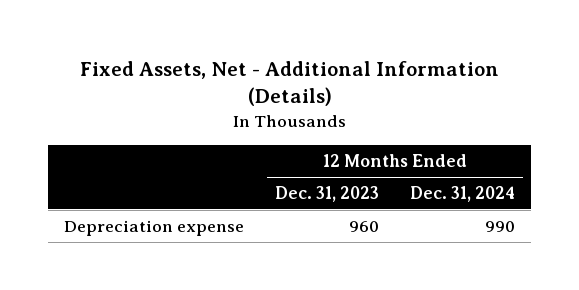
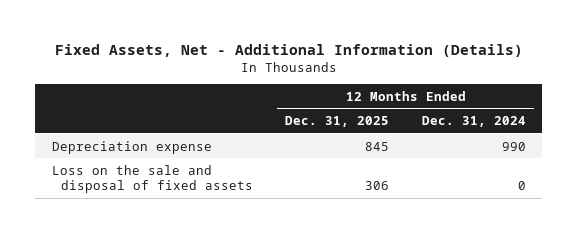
- | 12 Months Ended Dec. 31, 2023 | 12 Months Ended Dec. 31, 2024
+ | 12 Months Ended Dec. 31, 2025 | 12 Months Ended Dec. 31, 2024
+ Loss on the sale and disposal of fixed assets | 306 | 0

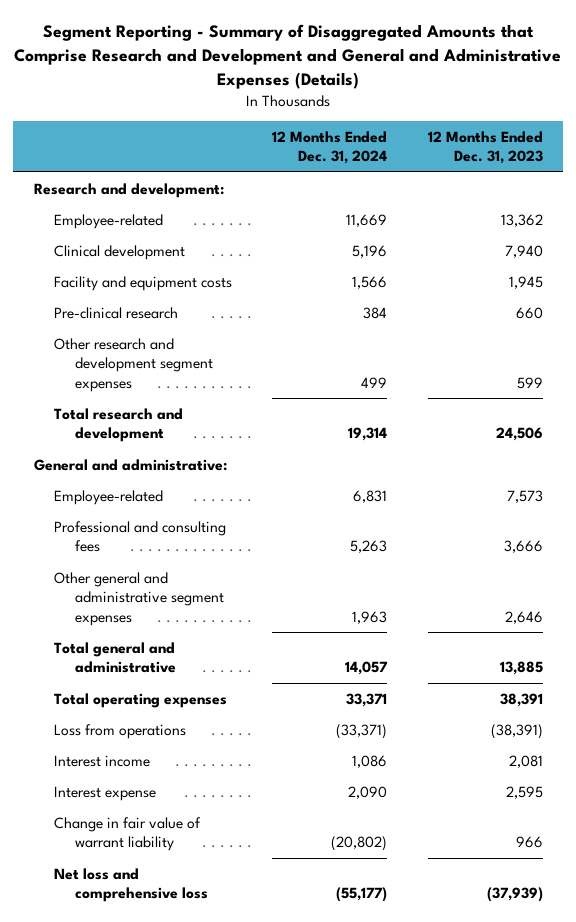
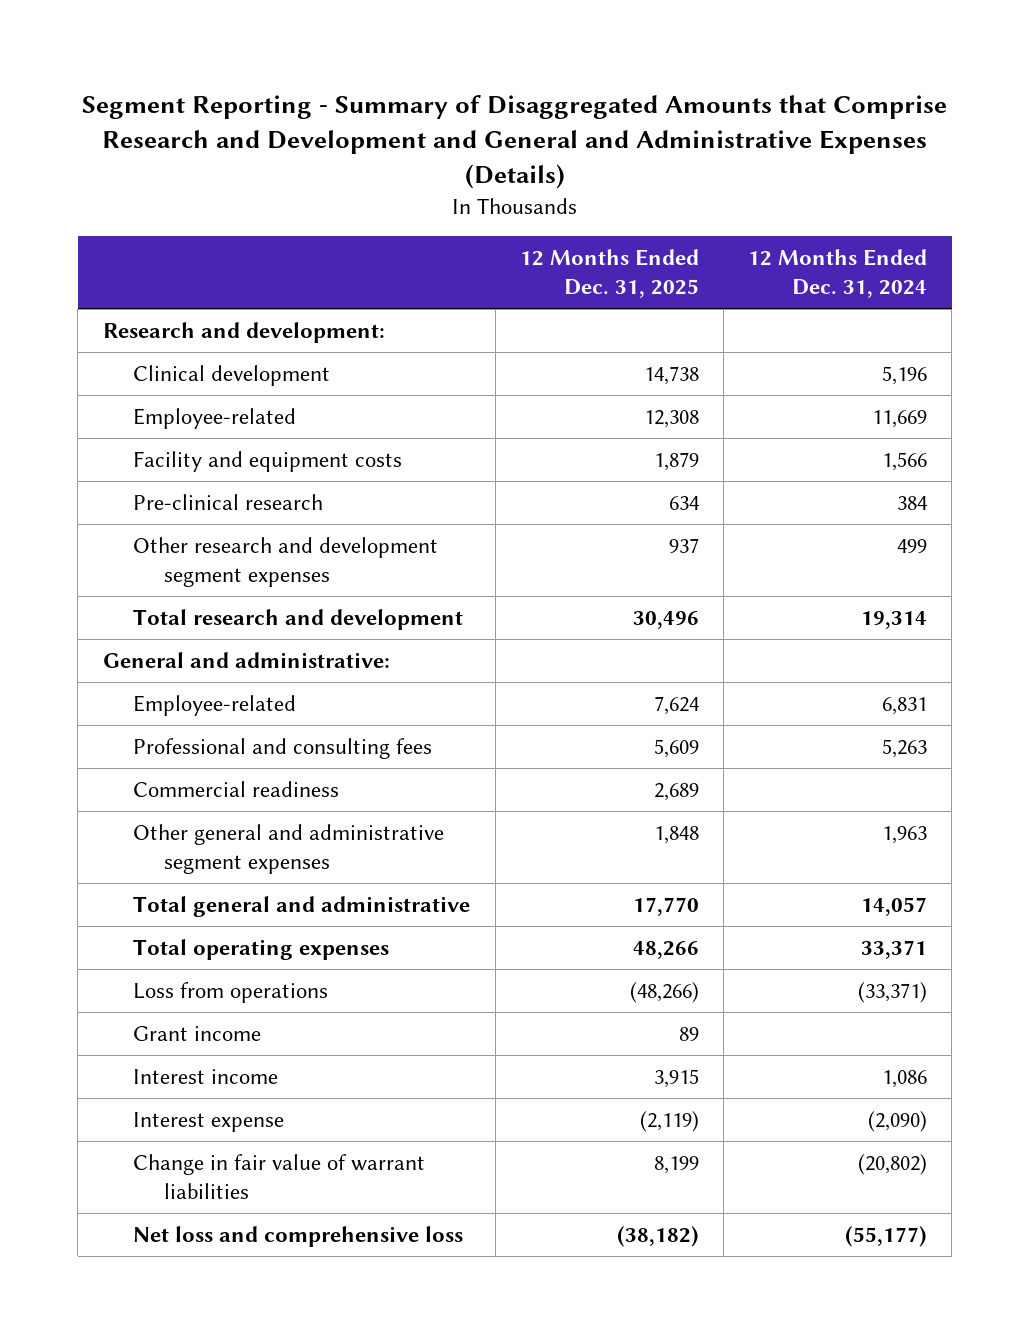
- | 12 Months Ended Dec. 31, 2024 | 12 Months Ended Dec. 31, 2023
+ | 12 Months Ended Dec. 31, 2025 | 12 Months Ended Dec. 31, 2024
moved down: Employee-related | 12,308 | 11,669
+ Commercial readiness | 2,689 |
+ Grant income | 89 |
- Interest expense | 2,090 | 2,595
- Change in fair value of warrant liability | (20,802) | 966
+ Interest expense | (2,119) | (2,090)
+ Change in fair value of warrant liabilities | 8,199 | (20,802)

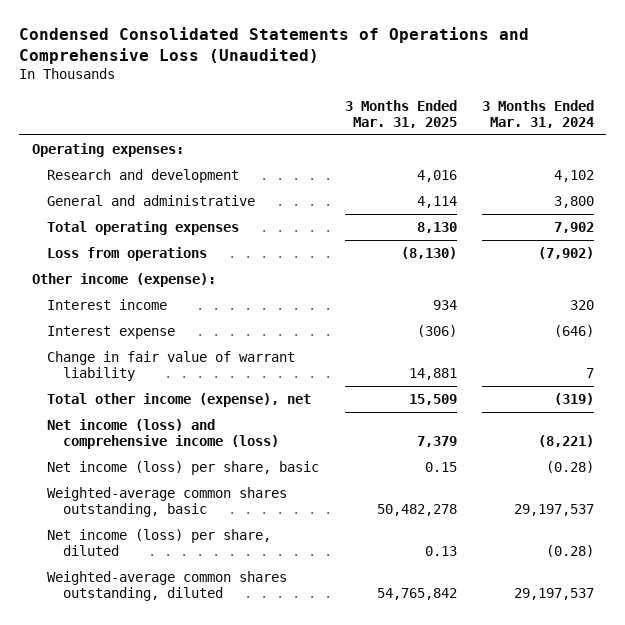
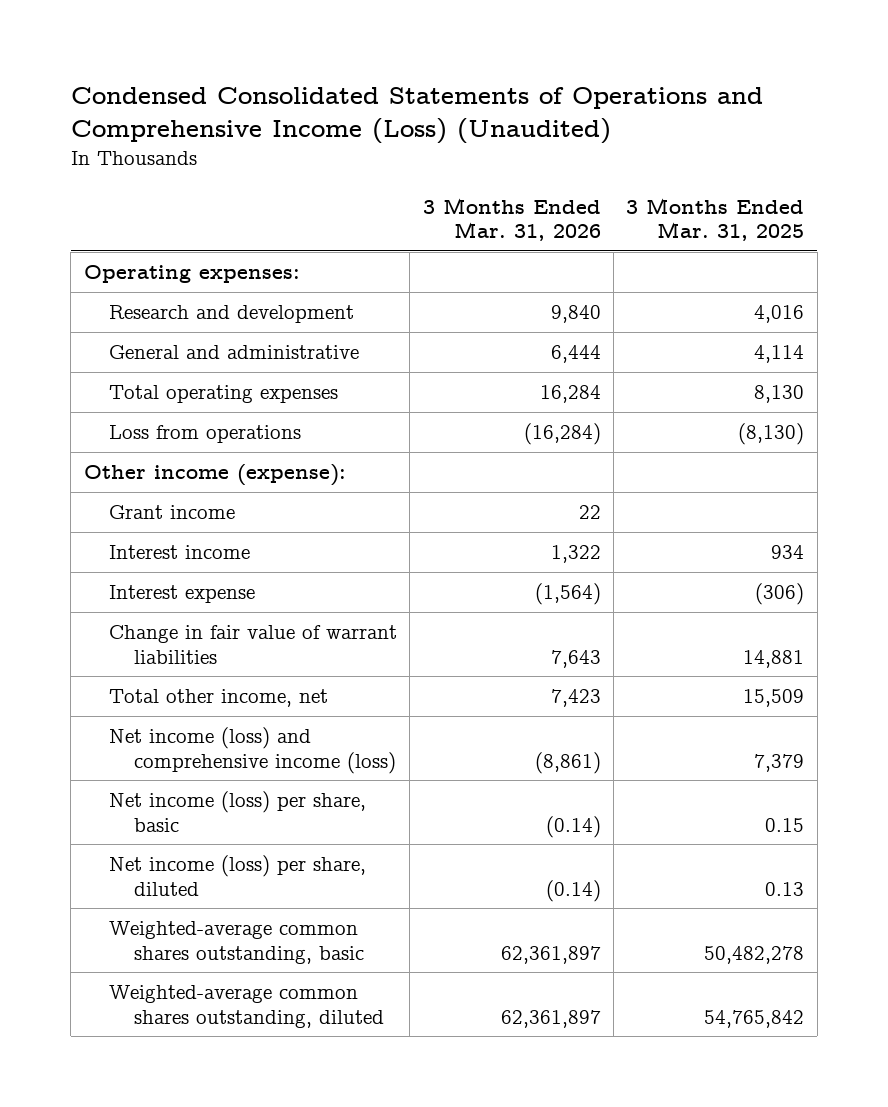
- Condensed Consolidated Statements of Operations and Comprehensive Loss (Unaudited)
+ Condensed Consolidated Statements of Operations and Comprehensive Income (Loss) (Unaudited)
- | 3 Months Ended Mar. 31, 2025 | 3 Months Ended Mar. 31, 2024
+ | 3 Months Ended Mar. 31, 2026 | 3 Months Ended Mar. 31, 2025
+ Grant income | 22 |
- Change in fair value of warrant liability | 14,881 | 7
- Total other income (expense), net | 15,509 | (319)
+ Change in fair value of warrant liabilities | 7,643 | 14,881
+ Total other income, net | 7,423 | 15,509
moved down: Weighted-average common shares outstanding, basic | 62,361,897 | 50,482,278

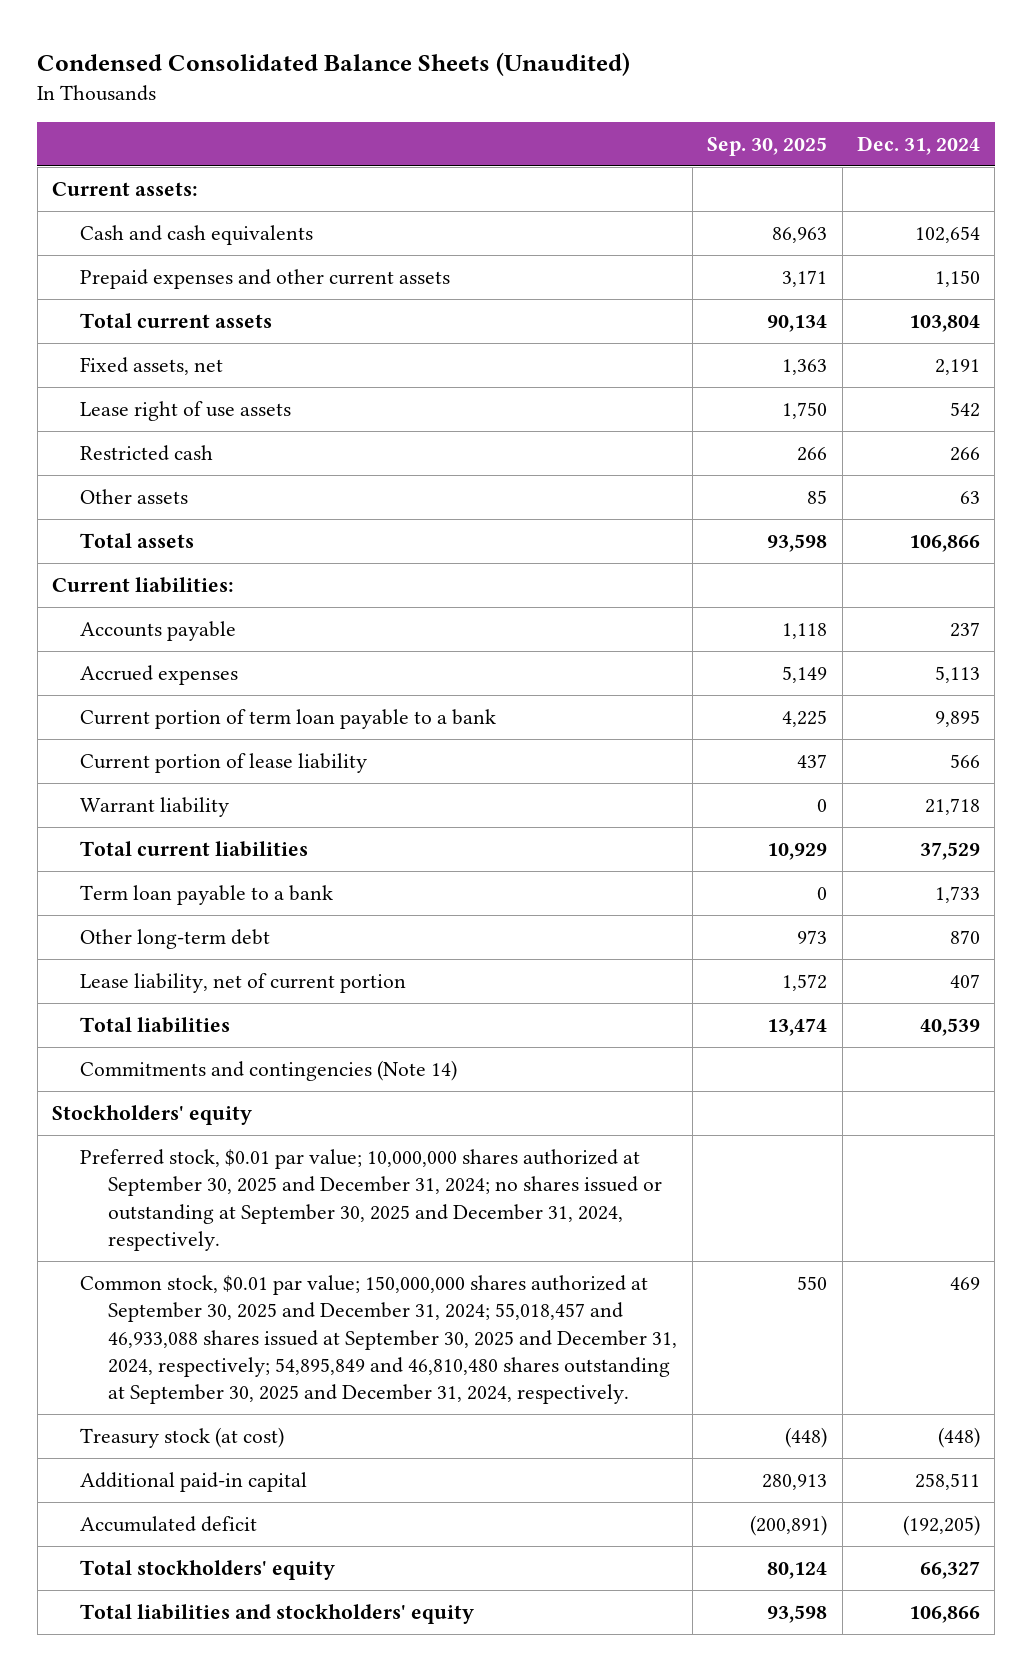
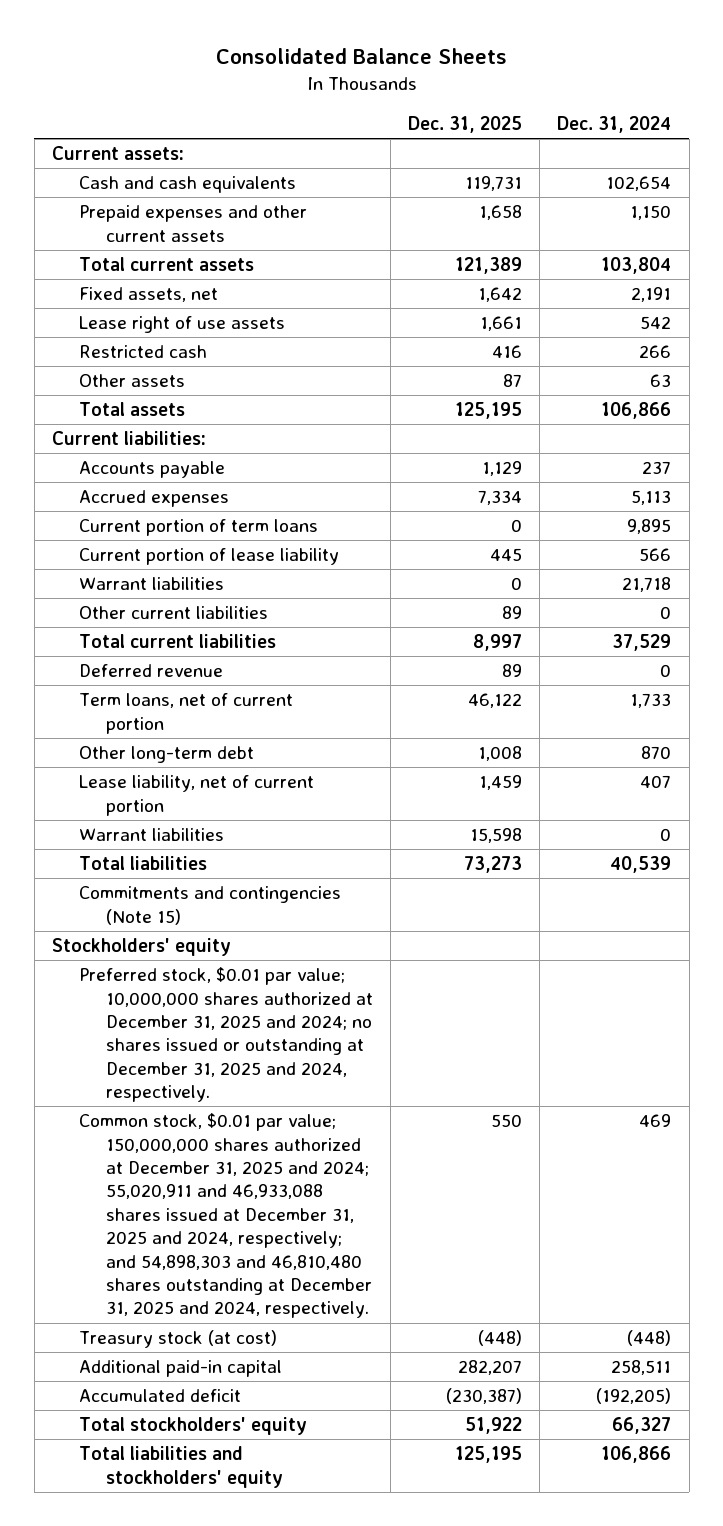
- Condensed Consolidated Balance Sheets (Unaudited)
+ Consolidated Balance Sheets
- | Sep. 30, 2025 | Dec. 31, 2024
+ | Dec. 31, 2025 | Dec. 31, 2024
- Current portion of term loan payable to a bank | 4,225 | 9,895
+ Current portion of term loans | 0 | 9,895
- Warrant liability | 0 | 21,718
+ Warrant liabilities | 0 | 21,718
+ Other current liabilities | 89 | 0
- Term loan payable to a bank | 0 | 1,733
+ Deferred revenue | 89 | 0
+ Term loans, net of current portion | 46,122 | 1,733
+ Warrant liabilities | 15,598 | 0
- Commitments and contingencies (Note 14)
+ Commitments and contingencies (Note 15)
- Preferred stock, $0.01 par value; 10,000,000 shares authorized at September 30, 2025 and December 31, 2024; no shares issued or outstanding at September 30, 2025 and December 31, 2024, respectively.
- Common stock, $0.01 par value; 150,000,000 shares authorized at September 30, 2025 and December 31, 2024; 55,018,457 and 46,933,088 shares issued at September 30, 2025 and December 31, 2024, respectively; 54,895,849 and 46,810,480 shares outstanding at September 30, 2025 and December 31, 2024, respectively. | 550 | 469
+ Preferred stock, $0.01 par value; 10,000,000 shares authorized at December 31, 2025 and 2024; no shares issued or outstanding at December 31, 2025 and 2024, respectively.
+ Common stock, $0.01 par value; 150,000,000 shares authorized at December 31, 2025 and 2024; 55,020,911 and 46,933,088 shares issued at December 31, 2025 and 2024, respectively; and 54,898,303 and 46,810,480 shares outstanding at December 31, 2025 and 2024, respectively. | 550 | 469

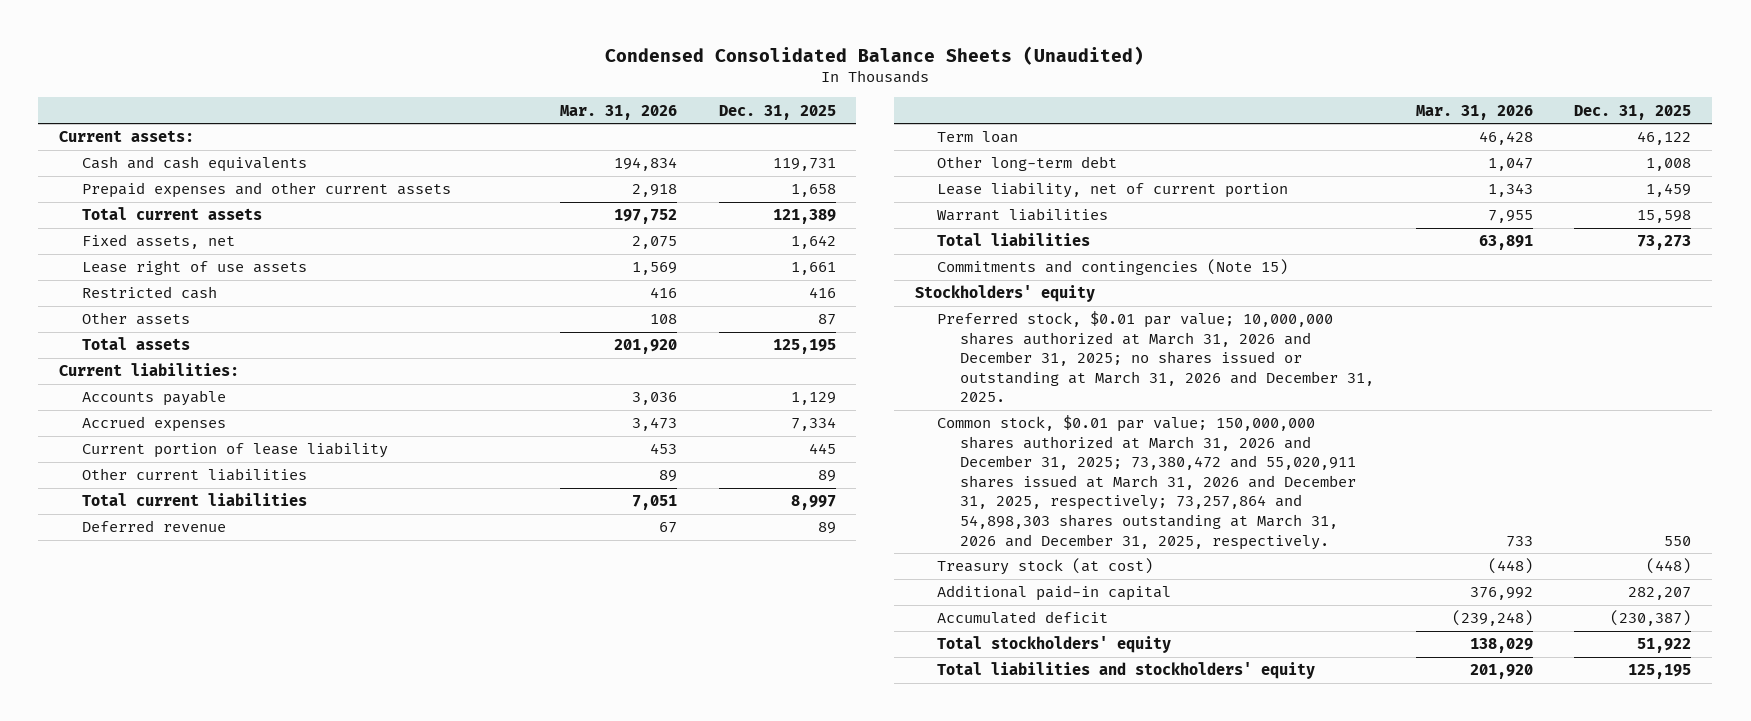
- Consolidated Balance Sheets
+ Condensed Consolidated Balance Sheets (Unaudited)
- | Dec. 31, 2025 | Dec. 31, 2024
+ | Mar. 31, 2026 | Dec. 31, 2025
- Current portion of term loans | 0 | 9,895
- Warrant liabilities | 0 | 21,718
- Term loans, net of current portion | 46,122 | 1,733
+ Term loan | 46,428 | 46,122
- Preferred stock, $0.01 par value; 10,000,000 shares authorized at December 31, 2025 and 2024; no shares issued or outstanding at December 31, 2025 and 2024, respectively.
- Common stock, $0.01 par value; 150,000,000 shares authorized at December 31, 2025 and 2024; 55,020,911 and 46,933,088 shares issued at December 31, 2025 and 2024, respectively; and 54,898,303 and 46,810,480 shares outstanding at December 31, 2025 and 2024, respectively. | 550 | 469
+ Preferred stock, $0.01 par value; 10,000,000 shares authorized at March 31, 2026 and December 31, 2025; no shares issued or outstanding at March 31, 2026 and December 31, 2025.
+ Common stock, $0.01 par value; 150,000,000 shares authorized at March 31, 2026 and December 31, 2025; 73,380,472 and 55,020,911 shares issued at March 31, 2026 and December 31, 2025, respectively; 73,257,864 and 54,898,303 shares outstanding at March 31, 2026 and December 31, 2025, respectively. | 733 | 550

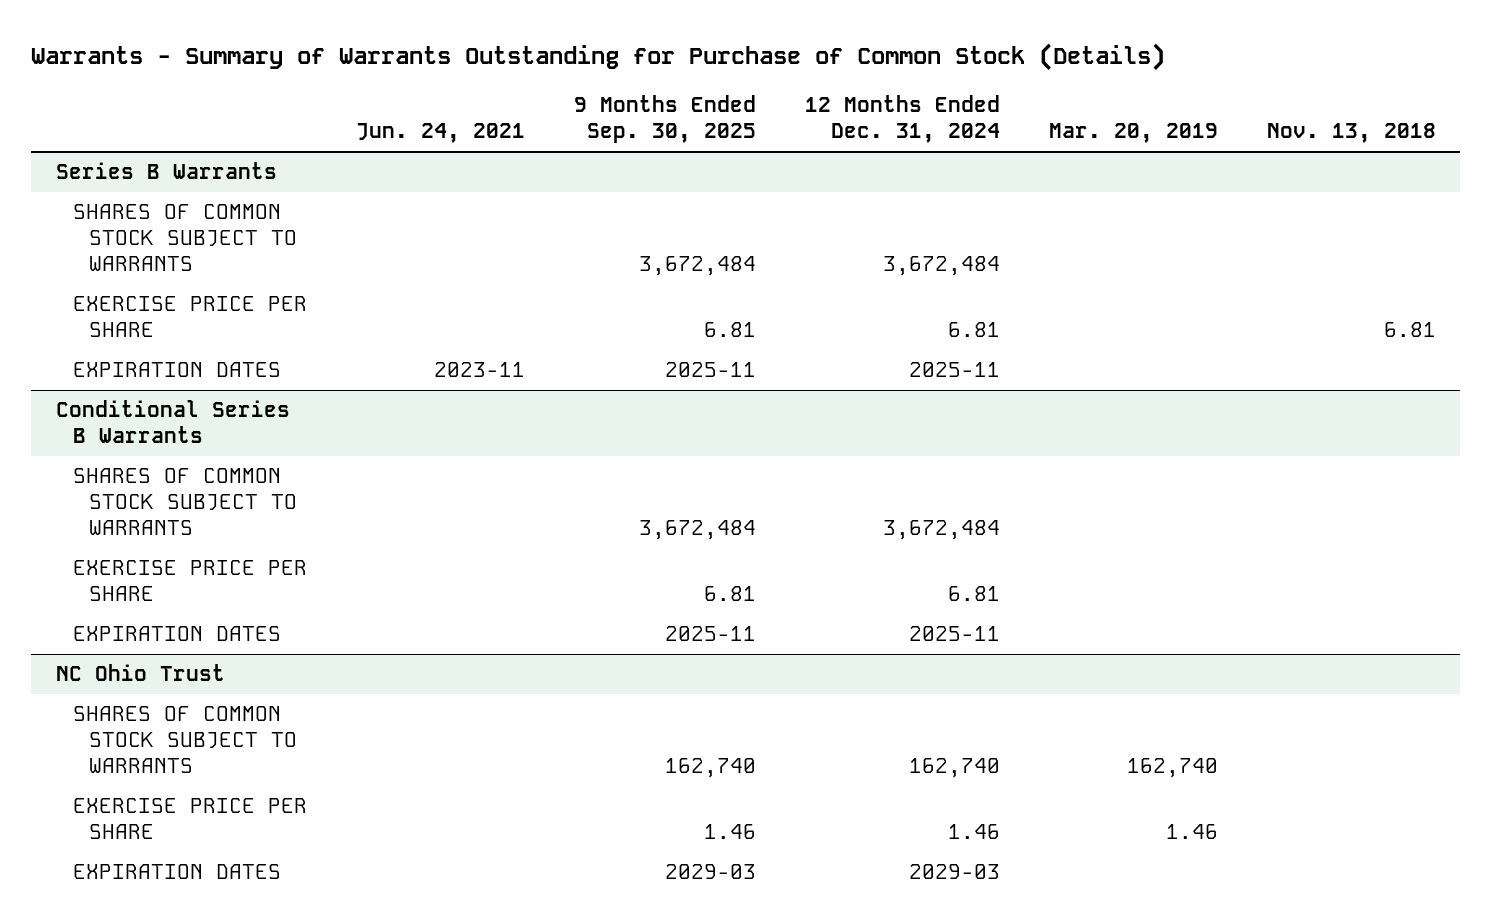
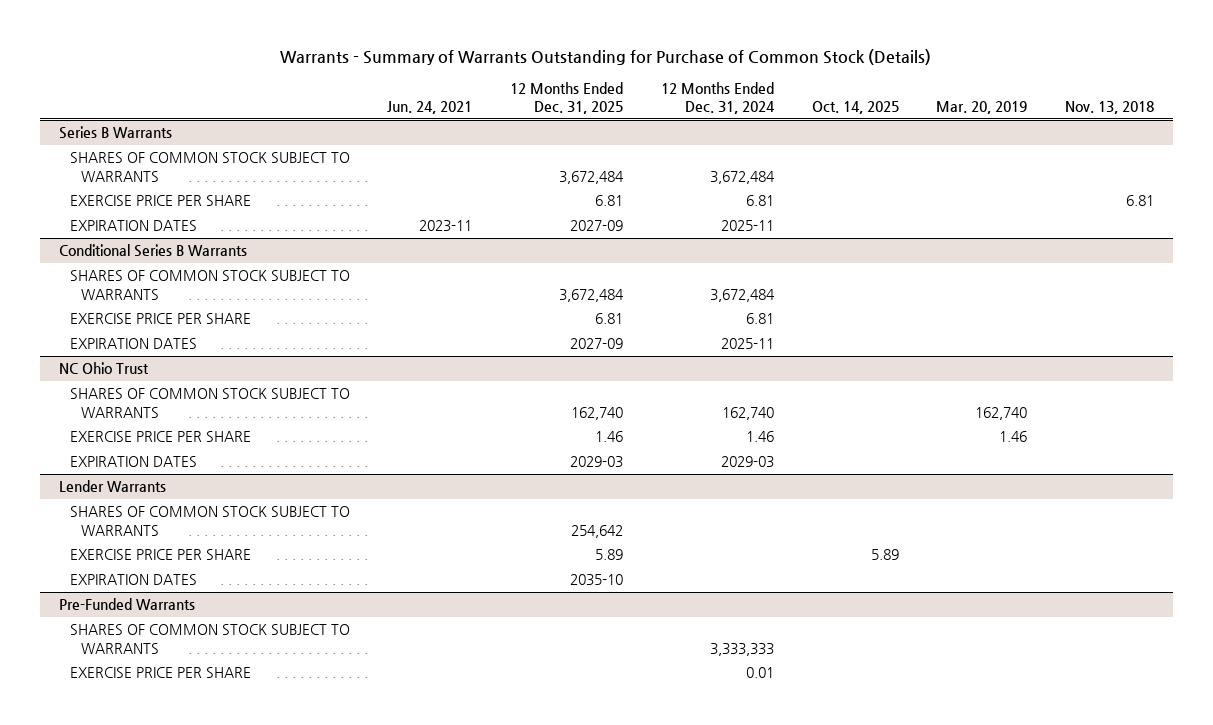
- | Jun. 24, 2021 | 9 Months Ended Sep. 30, 2025 | 12 Months Ended Dec. 31, 2024 | Mar. 20, 2019 | Nov. 13, 2018
+ | Jun. 24, 2021 | 12 Months Ended Dec. 31, 2025 | 12 Months Ended Dec. 31, 2024 | Oct. 14, 2025 | Mar. 20, 2019 | Nov. 13, 2018
+ Lender Warrants
+ SHARES OF COMMON STOCK SUBJECT TO WARRANTS | | 254,642 | | | |
+ EXERCISE PRICE PER SHARE | | 5.89 | | 5.89 | |
+ EXPIRATION DATES | | 2035-10 | | | |
+ Pre-Funded Warrants
+ SHARES OF COMMON STOCK SUBJECT TO WARRANTS | | | 3,333,333 | | |
+ EXERCISE PRICE PER SHARE | | | 0.01 | | |

